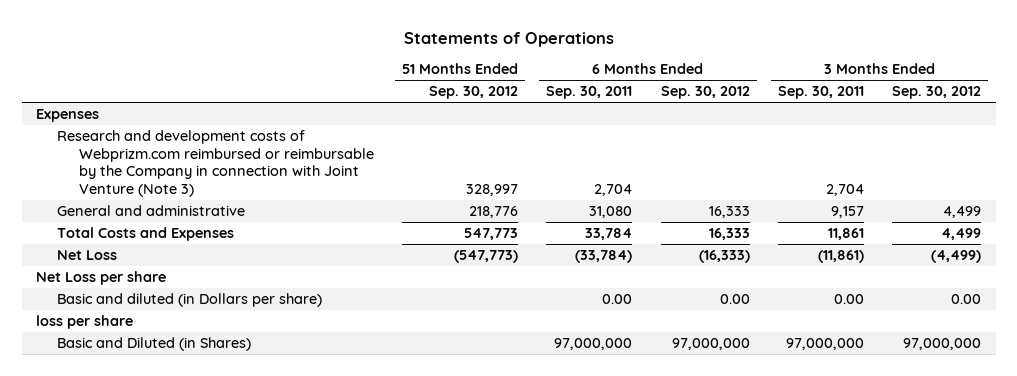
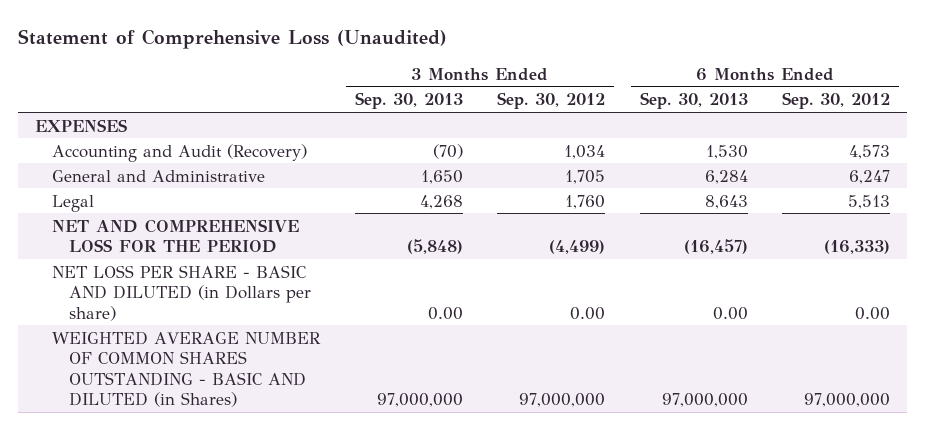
- Statements of Operations
+ Statement of Comprehensive Loss (Unaudited)
- | 51 Months Ended Sep. 30, 2012 | 6 Months Ended Sep. 30, 2011 | 6 Months Ended Sep. 30, 2012 | 3 Months Ended Sep. 30, 2011 | 3 Months Ended Sep. 30, 2012
+ | 3 Months Ended Sep. 30, 2013 | 3 Months Ended Sep. 30, 2012 | 6 Months Ended Sep. 30, 2013 | 6 Months Ended Sep. 30, 2012
- Expenses
- Research and development costs of Webprizm.com reimbursed or reimbursable by the Company in connection with Joint Venture (Note 3) | 328,997 | 2,704 | | 2,704 |
- General and administrative | 218,776 | 31,080 | 16,333 | 9,157 | 4,499
- Total Costs and Expenses | 547,773 | 33,784 | 16,333 | 11,861 | 4,499
- Net Loss | (547,773) | (33,784) | (16,333) | (11,861) | (4,499)
- Net Loss per share
- Basic and diluted (in Dollars per share) | | 0.00 | 0.00 | 0.00 | 0.00
- loss per share
- Basic and Diluted (in Shares) | | 97,000,000 | 97,000,000 | 97,000,000 | 97,000,000
+ EXPENSES
+ Accounting and Audit (Recovery) | (70) | 1,034 | 1,530 | 4,573
+ General and Administrative | 1,650 | 1,705 | 6,284 | 6,247
+ Legal | 4,268 | 1,760 | 8,643 | 5,513
+ NET AND COMPREHENSIVE LOSS FOR THE PERIOD | (5,848) | (4,499) | (16,457) | (16,333)
+ NET LOSS PER SHARE - BASIC AND DILUTED (in Dollars per share) | 0.00 | 0.00 | 0.00 | 0.00
+ WEIGHTED AVERAGE NUMBER OF COMMON SHARES OUTSTANDING - BASIC AND DILUTED (in Shares) | 97,000,000 | 97,000,000 | 97,000,000 | 97,000,000

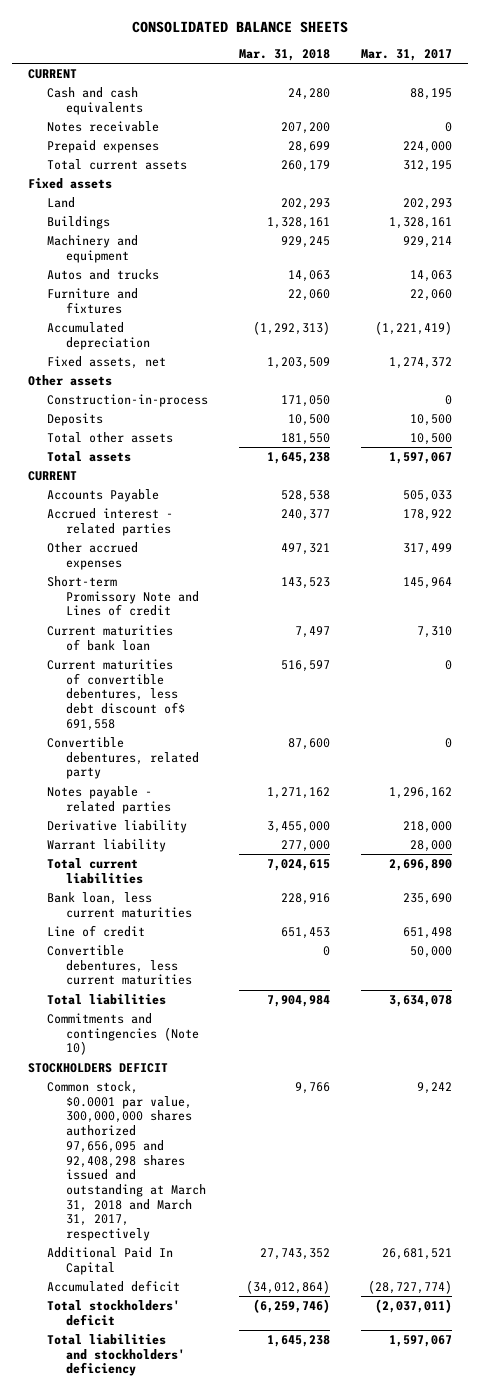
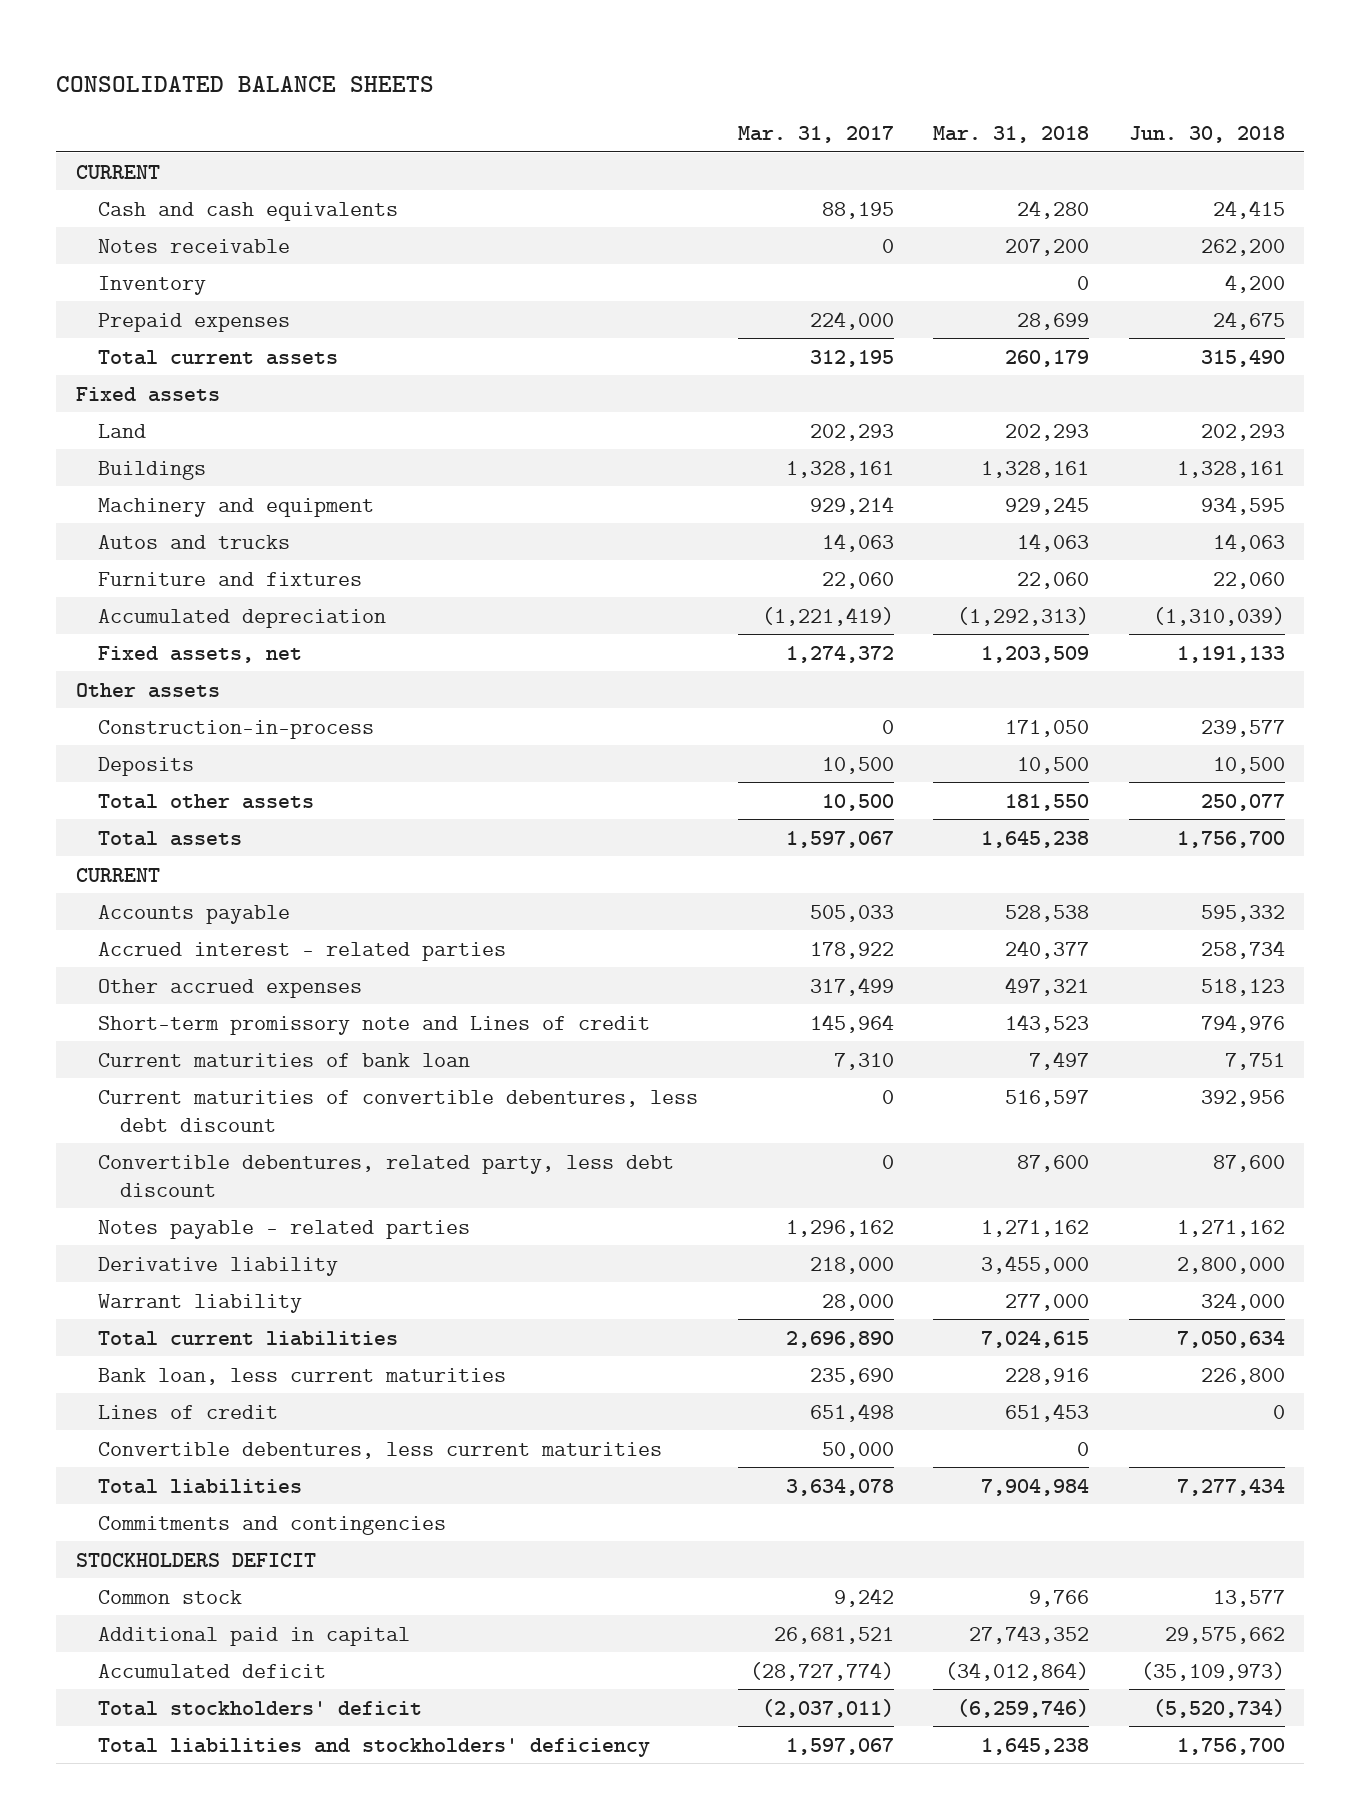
- | Mar. 31, 2018 | Mar. 31, 2017
+ | Mar. 31, 2017 | Mar. 31, 2018 | Jun. 30, 2018
+ Inventory | | 0 | 4,200
- Accounts Payable | 528,538 | 505,033
+ Accounts payable | 505,033 | 528,538 | 595,332
- Short-term Promissory Note and Lines of credit | 143,523 | 145,964
+ Short-term promissory note and Lines of credit | 145,964 | 143,523 | 794,976
- Current maturities of convertible debentures, less debt discount of$ 691,558 | 516,597 | 0
- Convertible debentures, related party | 87,600 | 0
+ Current maturities of convertible debentures, less debt discount | 0 | 516,597 | 392,956
+ Convertible debentures, related party, less debt discount | 0 | 87,600 | 87,600
- Line of credit | 651,453 | 651,498
+ Lines of credit | 651,498 | 651,453 | 0
- Commitments and contingencies (Note 10)
+ Commitments and contingencies
- Common stock, $0.0001 par value, 300,000,000 shares authorized 97,656,095 and 92,408,298 shares issued and outstanding at March 31, 2018 and March 31, 2017, respectively | 9,766 | 9,242
- Additional Paid In Capital | 27,743,352 | 26,681,521
+ Common stock | 9,242 | 9,766 | 13,577
+ Additional paid in capital | 26,681,521 | 27,743,352 | 29,575,662

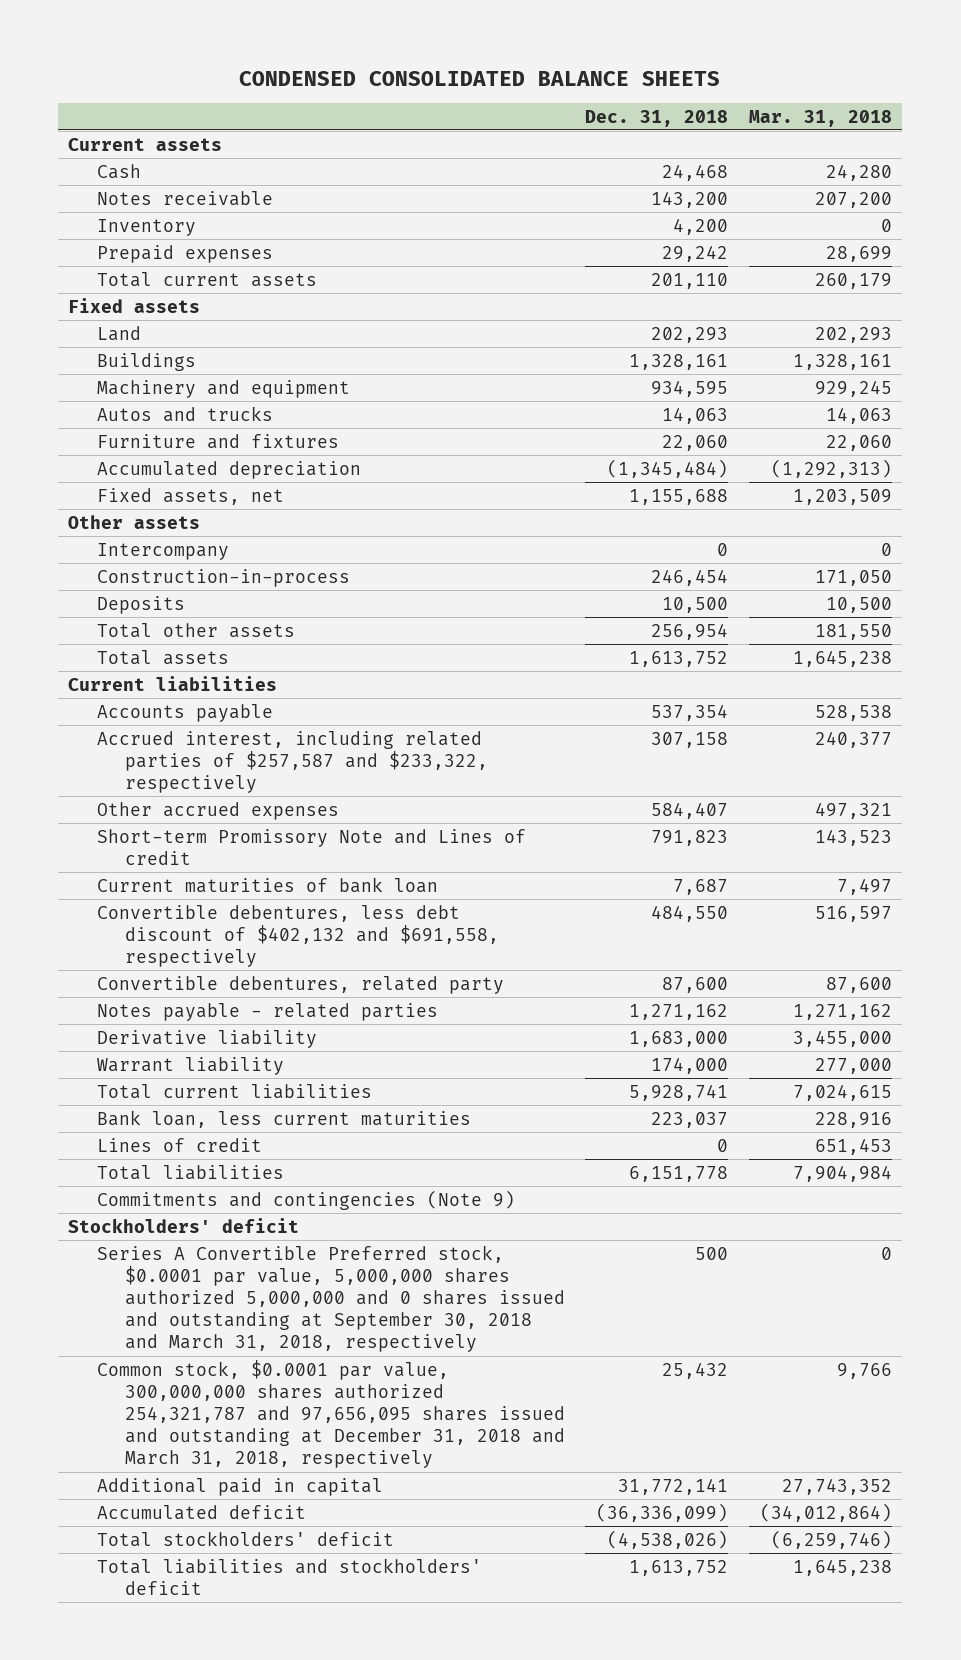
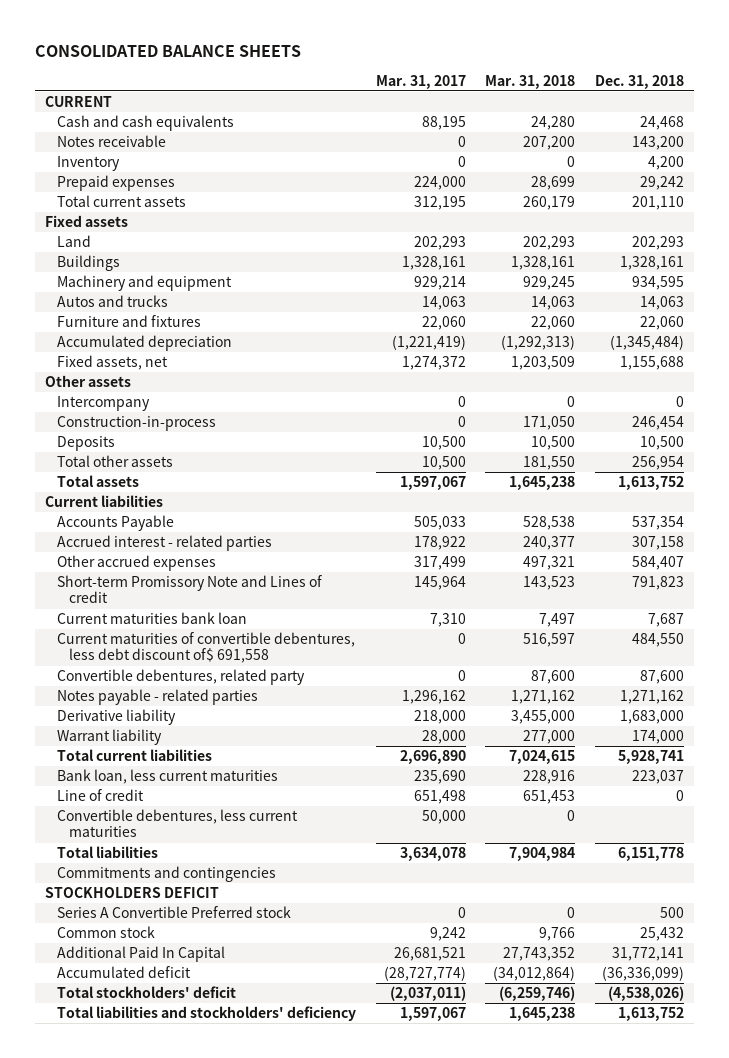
- CONDENSED CONSOLIDATED BALANCE SHEETS
+ CONSOLIDATED BALANCE SHEETS
- | Dec. 31, 2018 | Mar. 31, 2018
+ | Mar. 31, 2017 | Mar. 31, 2018 | Dec. 31, 2018
- Current assets
- Cash | 24,468 | 24,280
+ CURRENT
+ Cash and cash equivalents | 88,195 | 24,280 | 24,468
- Accounts payable | 537,354 | 528,538
- Accrued interest, including related parties of $257,587 and $233,322, respectively | 307,158 | 240,377
+ Accounts Payable | 505,033 | 528,538 | 537,354
+ Accrued interest - related parties | 178,922 | 240,377 | 307,158
- Current maturities of bank loan | 7,687 | 7,497
- Convertible debentures, less debt discount of $402,132 and $691,558, respectively | 484,550 | 516,597
+ Current maturities bank loan | 7,310 | 7,497 | 7,687
+ Current maturities of convertible debentures, less debt discount of$ 691,558 | 0 | 516,597 | 484,550
- Lines of credit | 0 | 651,453
+ Line of credit | 651,498 | 651,453 | 0
+ Convertible debentures, less current maturities | 50,000 | 0 |
- Commitments and contingencies (Note 9)
- Stockholders' deficit
- Series A Convertible Preferred stock, $0.0001 par value, 5,000,000 shares authorized 5,000,000 and 0 shares issued and outstanding at September 30, 2018 and March 31, 2018, respectively | 500 | 0
- Common stock, $0.0001 par value, 300,000,000 shares authorized 254,321,787 and 97,656,095 shares issued and outstanding at December 31, 2018 and March 31, 2018, respectively | 25,432 | 9,766
- Additional paid in capital | 31,772,141 | 27,743,352
+ Commitments and contingencies
+ STOCKHOLDERS DEFICIT
+ Series A Convertible Preferred stock | 0 | 0 | 500
+ Common stock | 9,242 | 9,766 | 25,432
+ Additional Paid In Capital | 26,681,521 | 27,743,352 | 31,772,141
- Total liabilities and stockholders' deficit | 1,613,752 | 1,645,238
+ Total liabilities and stockholders' deficiency | 1,597,067 | 1,645,238 | 1,613,752

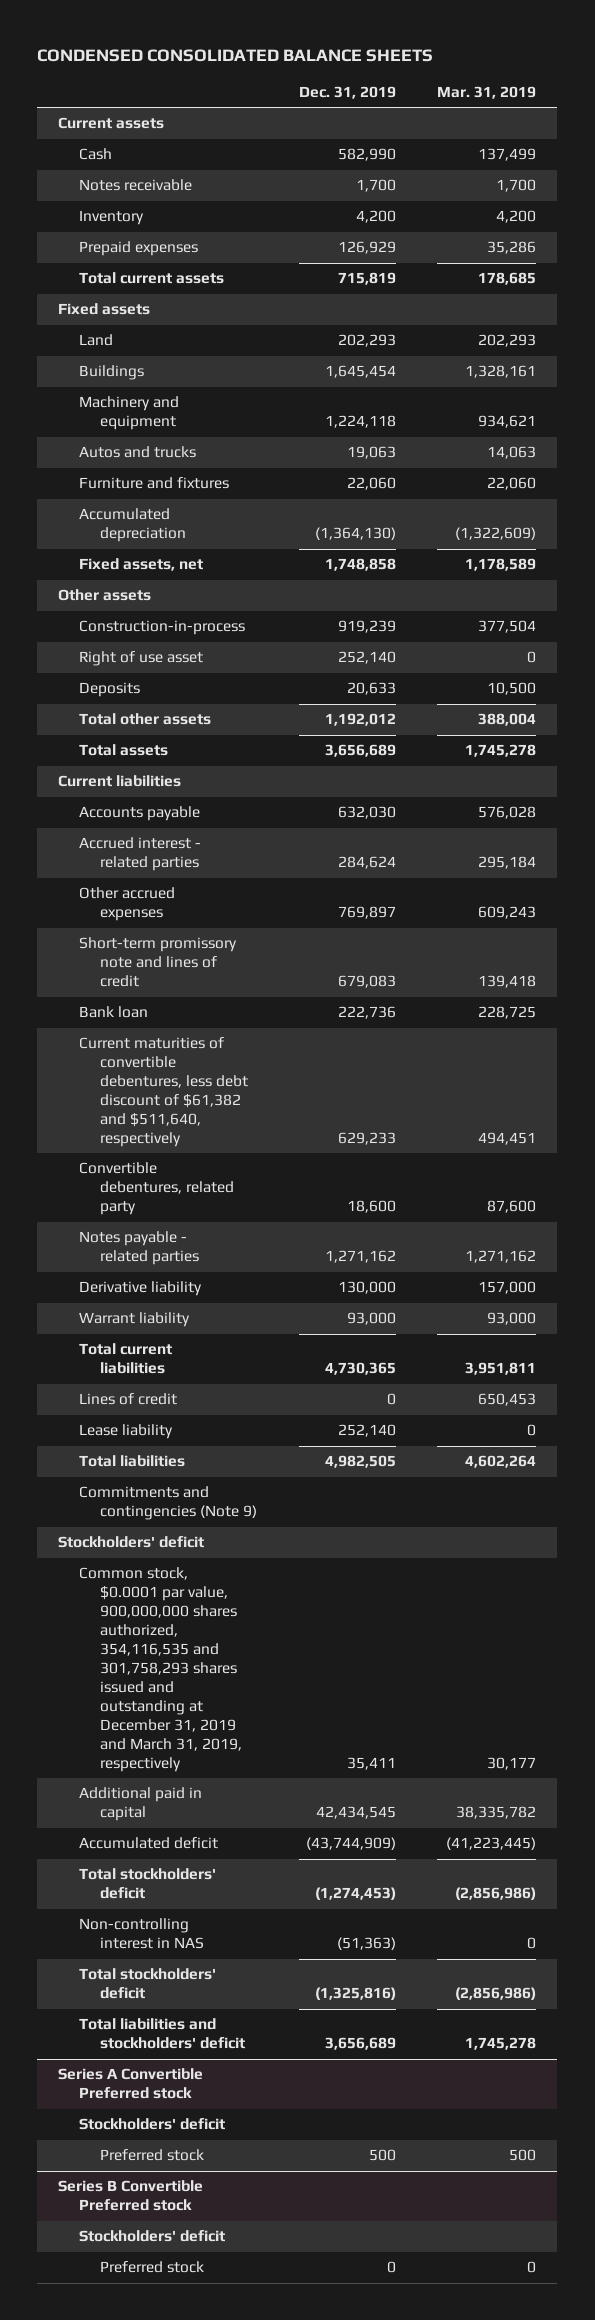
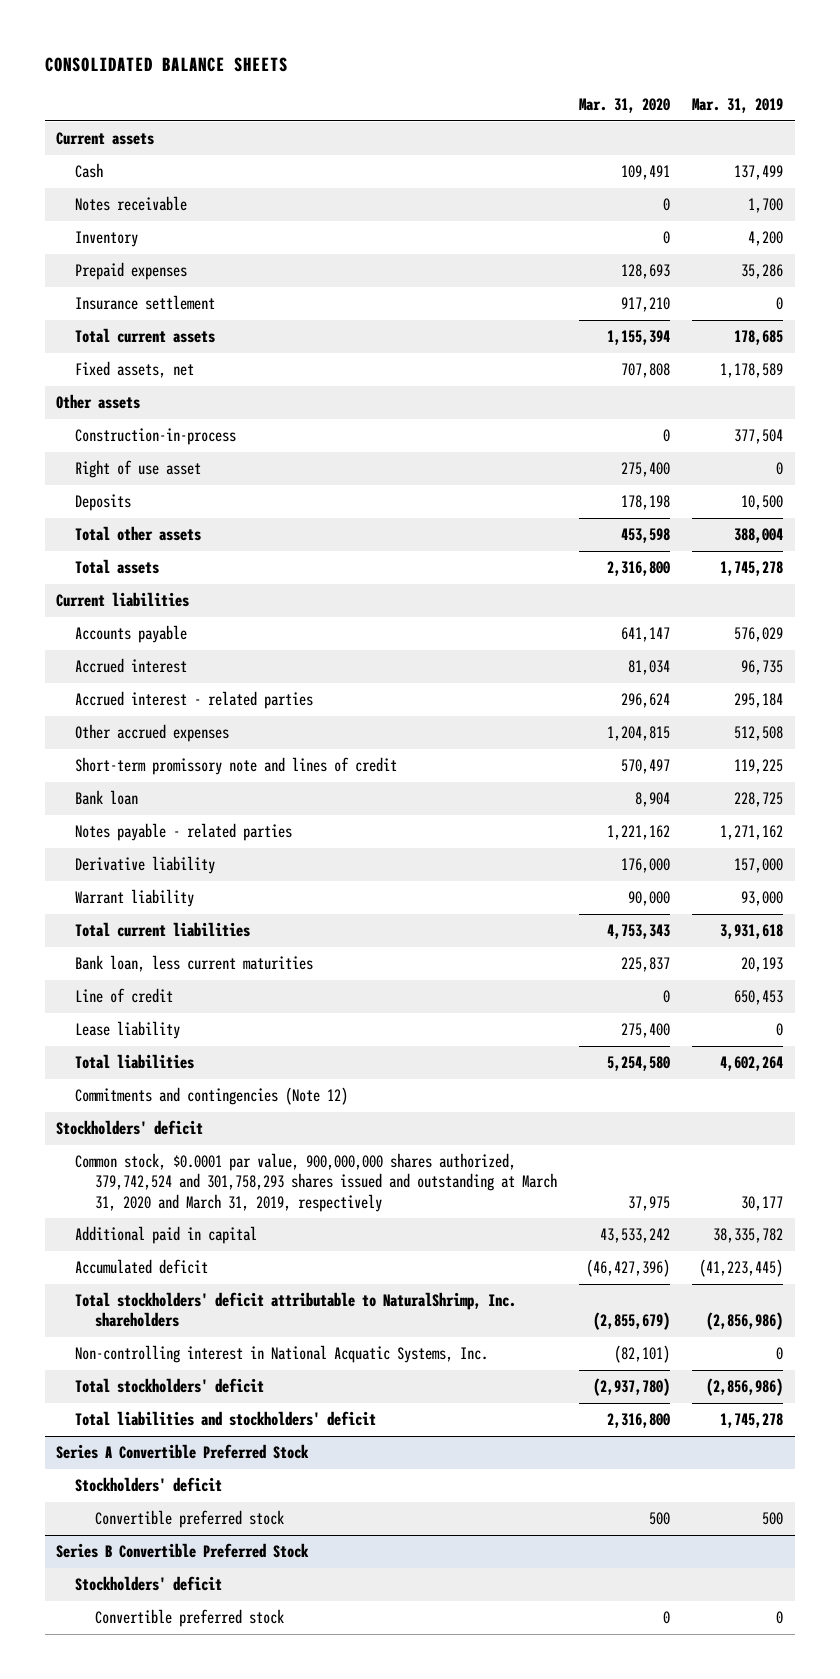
- CONDENSED CONSOLIDATED BALANCE SHEETS
+ CONSOLIDATED BALANCE SHEETS
- | Dec. 31, 2019 | Mar. 31, 2019
+ | Mar. 31, 2020 | Mar. 31, 2019
+ Insurance settlement | 917,210 | 0
- Fixed assets
- Land | 202,293 | 202,293
- Buildings | 1,645,454 | 1,328,161
- Machinery and equipment | 1,224,118 | 934,621
- Autos and trucks | 19,063 | 14,063
- Furniture and fixtures | 22,060 | 22,060
- Accumulated depreciation | (1,364,130) | (1,322,609)
- Accounts payable | 632,030 | 576,028
+ Accounts payable | 641,147 | 576,029
+ Accrued interest | 81,034 | 96,735
- Other accrued expenses | 769,897 | 609,243
- Short-term promissory note and lines of credit | 679,083 | 139,418
+ Other accrued expenses | 1,204,815 | 512,508
+ Short-term promissory note and lines of credit | 570,497 | 119,225
- Current maturities of convertible debentures, less debt discount of $61,382 and $511,640, respectively | 629,233 | 494,451
- Convertible debentures, related party | 18,600 | 87,600
- Total current liabilities | 4,730,365 | 3,951,811
- Lines of credit | 0 | 650,453
+ Total current liabilities | 4,753,343 | 3,931,618
+ Bank loan, less current maturities | 225,837 | 20,193
+ Line of credit | 0 | 650,453
- Commitments and contingencies (Note 9)
+ Commitments and contingencies (Note 12)
- Common stock, $0.0001 par value, 900,000,000 shares authorized, 354,116,535 and 301,758,293 shares issued and outstanding at December 31, 2019 and March 31, 2019, respectively | 35,411 | 30,177
+ Common stock, $0.0001 par value, 900,000,000 shares authorized, 379,742,524 and 301,758,293 shares issued and outstanding at March 31, 2020 and March 31, 2019, respectively | 37,975 | 30,177
- Total stockholders' deficit | (1,274,453) | (2,856,986)
- Non-controlling interest in NAS | (51,363) | 0
+ Total stockholders' deficit attributable to NaturalShrimp, Inc. shareholders | (2,855,679) | (2,856,986)
+ Non-controlling interest in National Acquatic Systems, Inc. | (82,101) | 0
- Series A Convertible Preferred stock
+ Series A Convertible Preferred Stock
- Preferred stock | 500 | 500
- Series B Convertible Preferred stock
+ Convertible preferred stock | 500 | 500
+ Series B Convertible Preferred Stock
- Preferred stock | 0 | 0
+ Convertible preferred stock | 0 | 0

